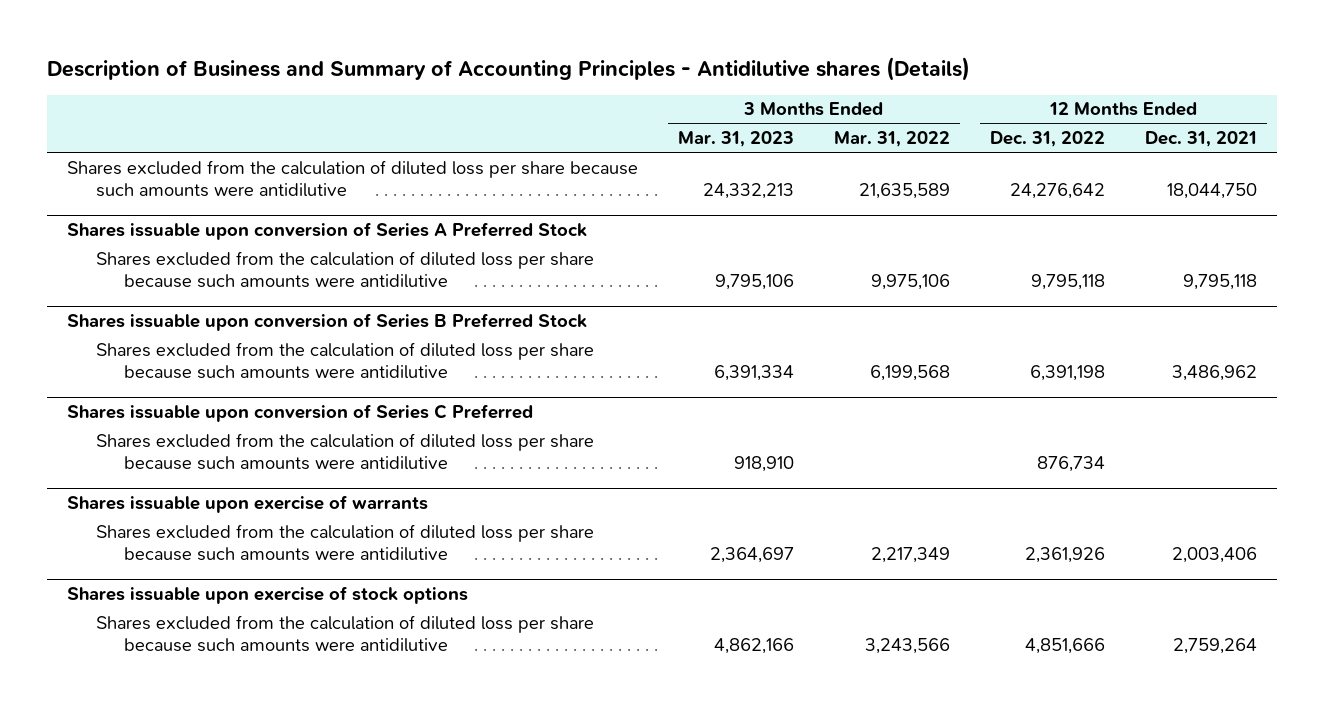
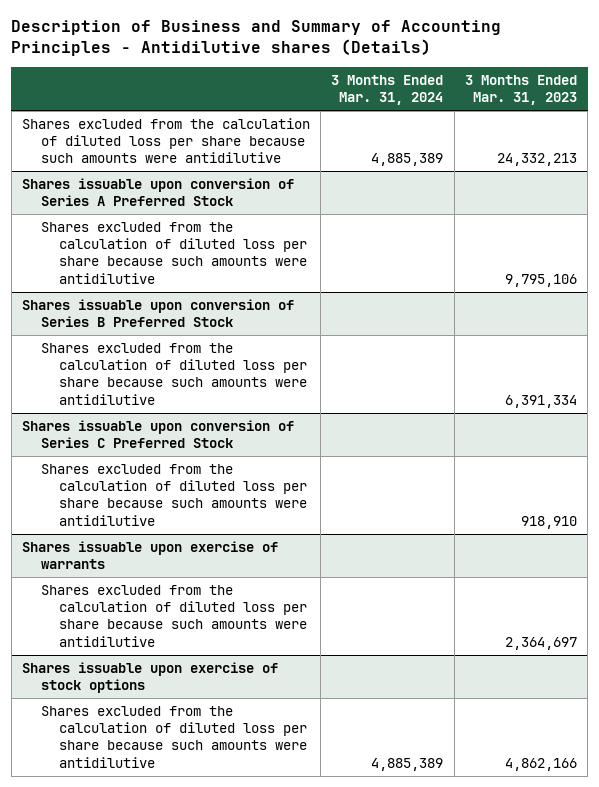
- | 3 Months Ended Mar. 31, 2023 | 3 Months Ended Mar. 31, 2022 | 12 Months Ended Dec. 31, 2022 | 12 Months Ended Dec. 31, 2021
+ | 3 Months Ended Mar. 31, 2024 | 3 Months Ended Mar. 31, 2023
- Shares issuable upon conversion of Series C Preferred
+ Shares issuable upon conversion of Series C Preferred Stock

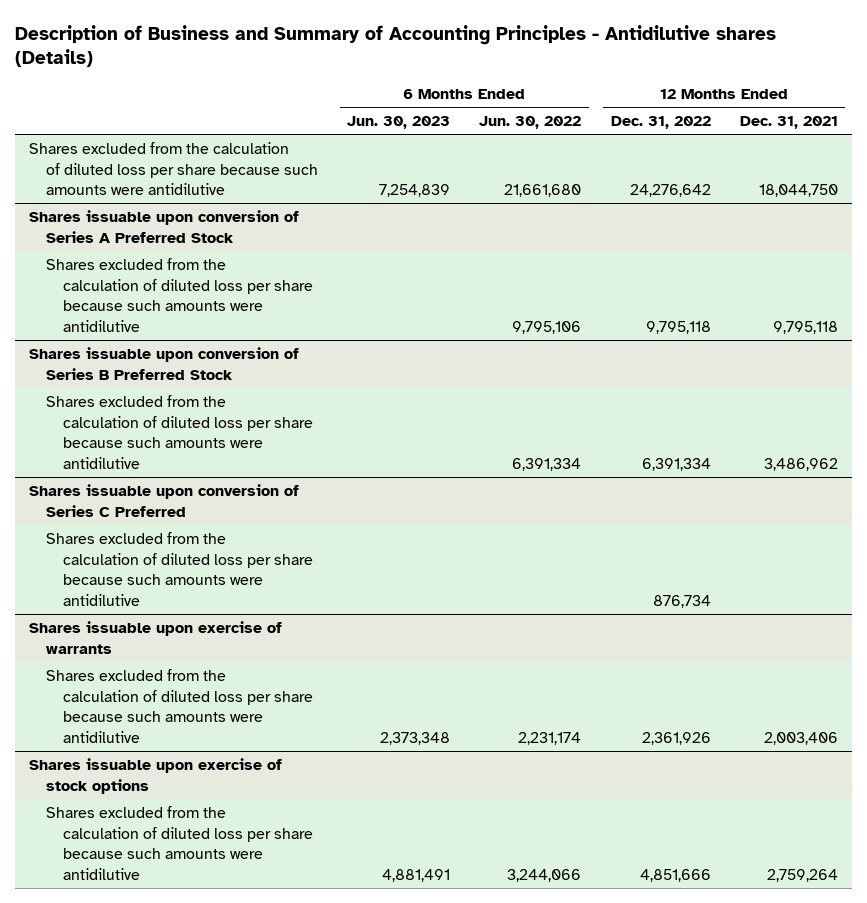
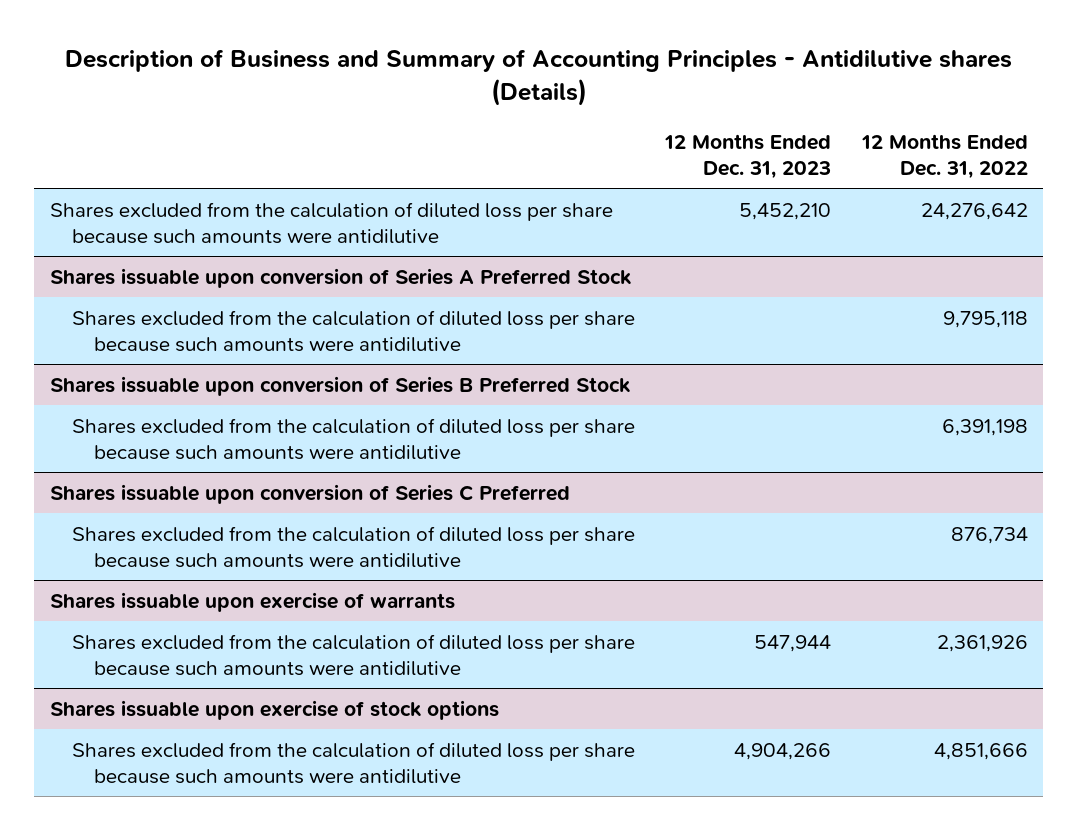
- | 6 Months Ended Jun. 30, 2023 | 6 Months Ended Jun. 30, 2022 | 12 Months Ended Dec. 31, 2022 | 12 Months Ended Dec. 31, 2021
+ | 12 Months Ended Dec. 31, 2023 | 12 Months Ended Dec. 31, 2022
@ Shares issuable upon conversion of Series B Preferred Stock
- Shares excluded from the calculation of diluted loss per share because such amounts were antidilutive | | 6,391,334 | 6,391,334 | 3,486,962
+ Shares excluded from the calculation of diluted loss per share because such amounts were antidilutive | | 6,391,198

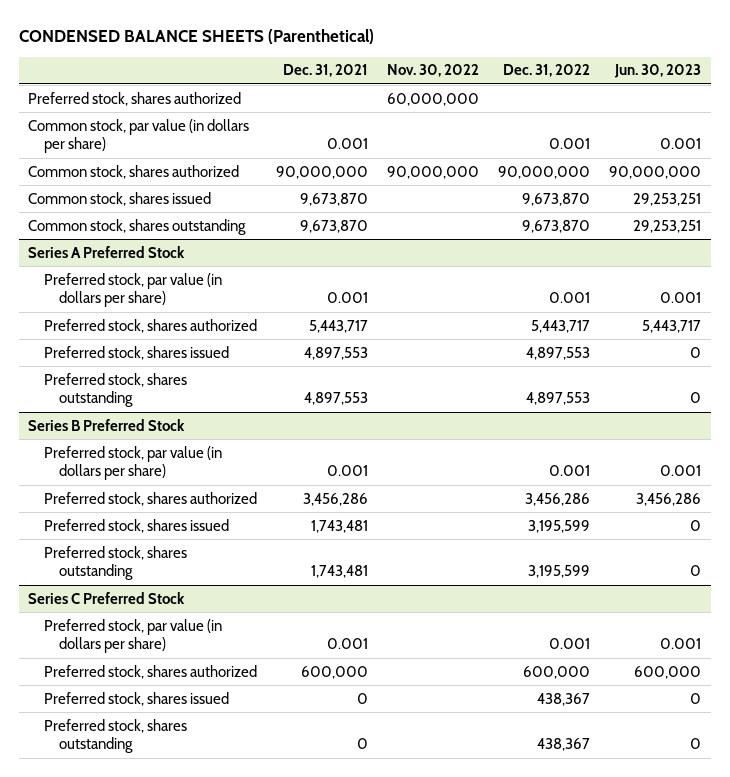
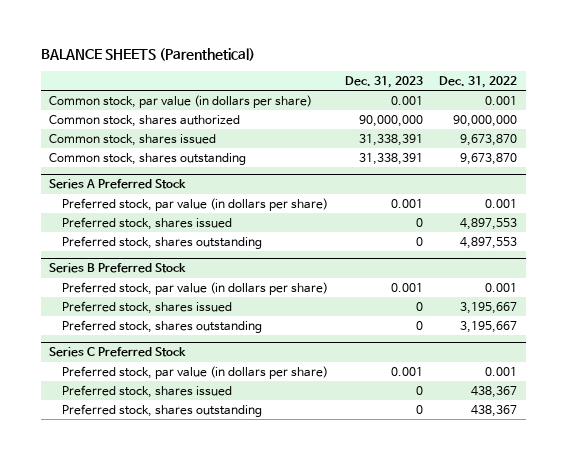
- CONDENSED BALANCE SHEETS (Parenthetical)
+ BALANCE SHEETS (Parenthetical)
- | Dec. 31, 2021 | Nov. 30, 2022 | Dec. 31, 2022 | Jun. 30, 2023
+ | Dec. 31, 2023 | Dec. 31, 2022
- Preferred stock, shares authorized | | 60,000,000 | |
@ Series A Preferred Stock
- Preferred stock, shares authorized | 5,443,717 | | 5,443,717 | 5,443,717
@ Series B Preferred Stock
- Preferred stock, shares authorized | 3,456,286 | | 3,456,286 | 3,456,286
- Preferred stock, shares issued | 1,743,481 | | 3,195,599 | 0
- Preferred stock, shares outstanding | 1,743,481 | | 3,195,599 | 0
+ Preferred stock, shares issued | 0 | 3,195,667
+ Preferred stock, shares outstanding | 0 | 3,195,667
@ Series C Preferred Stock
- Preferred stock, shares authorized | 600,000 | | 600,000 | 600,000

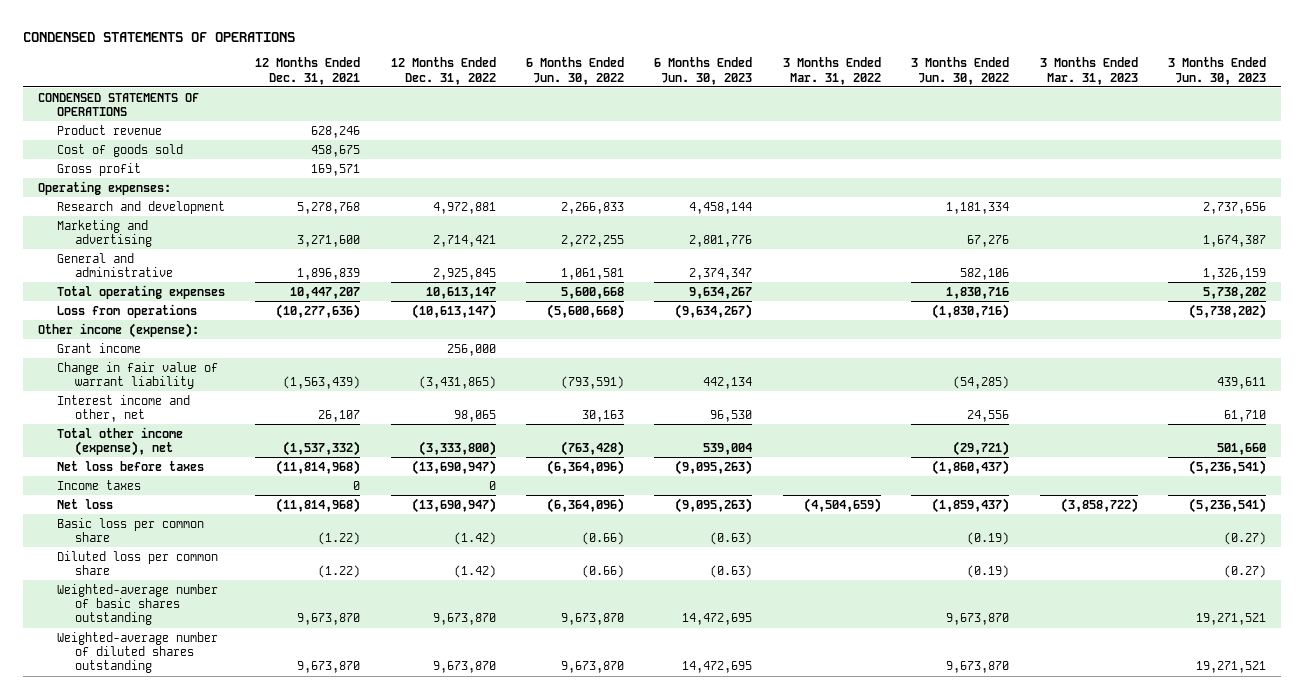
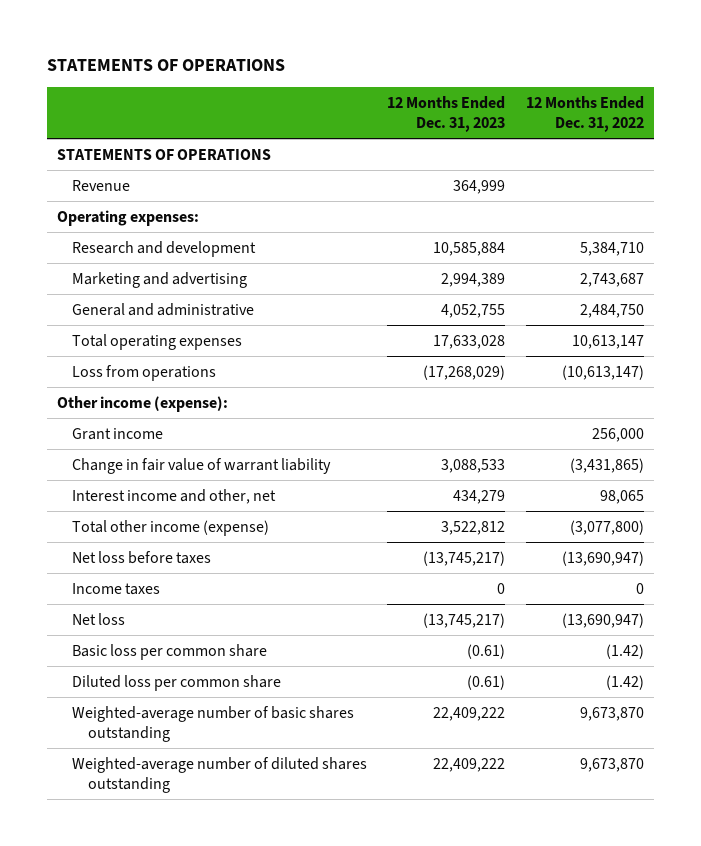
- CONDENSED STATEMENTS OF OPERATIONS
+ STATEMENTS OF OPERATIONS
- | 12 Months Ended Dec. 31, 2021 | 12 Months Ended Dec. 31, 2022 | 6 Months Ended Jun. 30, 2022 | 6 Months Ended Jun. 30, 2023 | 3 Months Ended Mar. 31, 2022 | 3 Months Ended Jun. 30, 2022 | 3 Months Ended Mar. 31, 2023 | 3 Months Ended Jun. 30, 2023
+ | 12 Months Ended Dec. 31, 2023 | 12 Months Ended Dec. 31, 2022
- CONDENSED STATEMENTS OF OPERATIONS
- Product revenue | 628,246 | | | | | | |
- Cost of goods sold | 458,675 | | | | | | |
- Gross profit | 169,571 | | | | | | |
+ STATEMENTS OF OPERATIONS
+ Revenue | 364,999 |
- Research and development | 5,278,768 | 4,972,881 | 2,266,833 | 4,458,144 | | 1,181,334 | | 2,737,656
- Marketing and advertising | 3,271,600 | 2,714,421 | 2,272,255 | 2,801,776 | | 67,276 | | 1,674,387
- General and administrative | 1,896,839 | 2,925,845 | 1,061,581 | 2,374,347 | | 582,106 | | 1,326,159
+ Research and development | 10,585,884 | 5,384,710
+ Marketing and advertising | 2,994,389 | 2,743,687
+ General and administrative | 4,052,755 | 2,484,750
- Total other income (expense), net | (1,537,332) | (3,333,800) | (763,428) | 539,004 | | (29,721) | | 501,660
+ Total other income (expense) | 3,522,812 | (3,077,800)

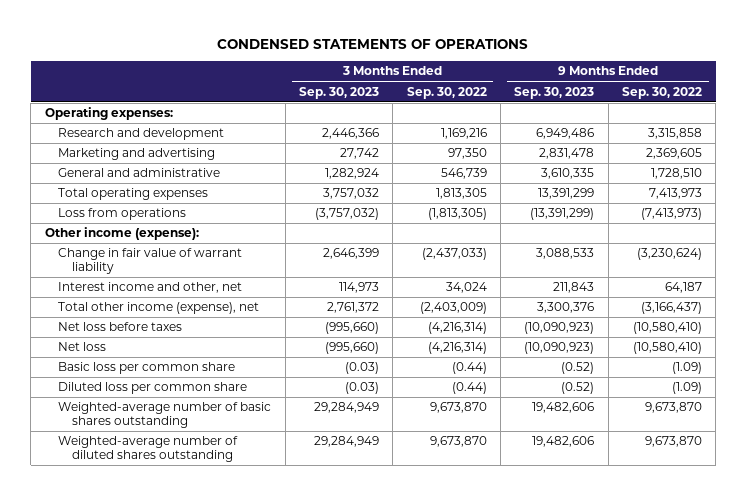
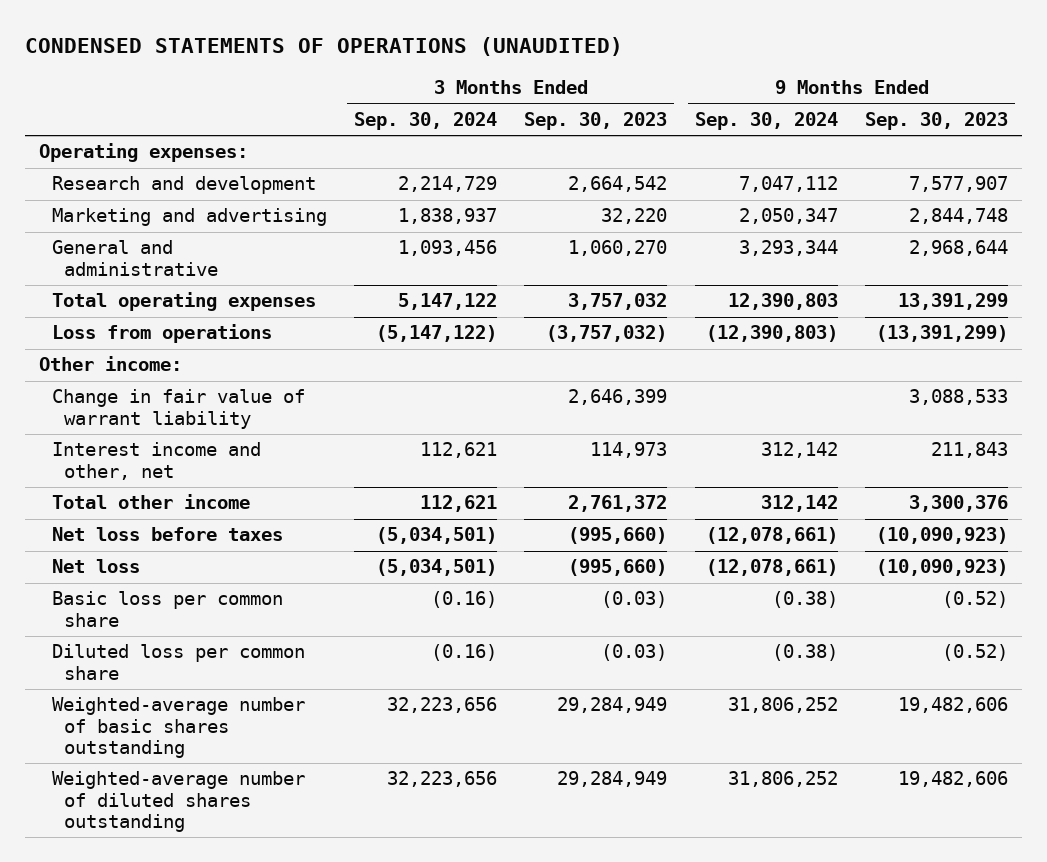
- CONDENSED STATEMENTS OF OPERATIONS
+ CONDENSED STATEMENTS OF OPERATIONS (UNAUDITED)
- | 3 Months Ended Sep. 30, 2023 | 3 Months Ended Sep. 30, 2022 | 9 Months Ended Sep. 30, 2023 | 9 Months Ended Sep. 30, 2022
+ | 3 Months Ended Sep. 30, 2024 | 3 Months Ended Sep. 30, 2023 | 9 Months Ended Sep. 30, 2024 | 9 Months Ended Sep. 30, 2023
- Research and development | 2,446,366 | 1,169,216 | 6,949,486 | 3,315,858
- Marketing and advertising | 27,742 | 97,350 | 2,831,478 | 2,369,605
- General and administrative | 1,282,924 | 546,739 | 3,610,335 | 1,728,510
+ Research and development | 2,214,729 | 2,664,542 | 7,047,112 | 7,577,907
+ Marketing and advertising | 1,838,937 | 32,220 | 2,050,347 | 2,844,748
+ General and administrative | 1,093,456 | 1,060,270 | 3,293,344 | 2,968,644
- Other income (expense):
+ Other income:
- Total other income (expense), net | 2,761,372 | (2,403,009) | 3,300,376 | (3,166,437)
+ Total other income | 112,621 | 2,761,372 | 312,142 | 3,300,376

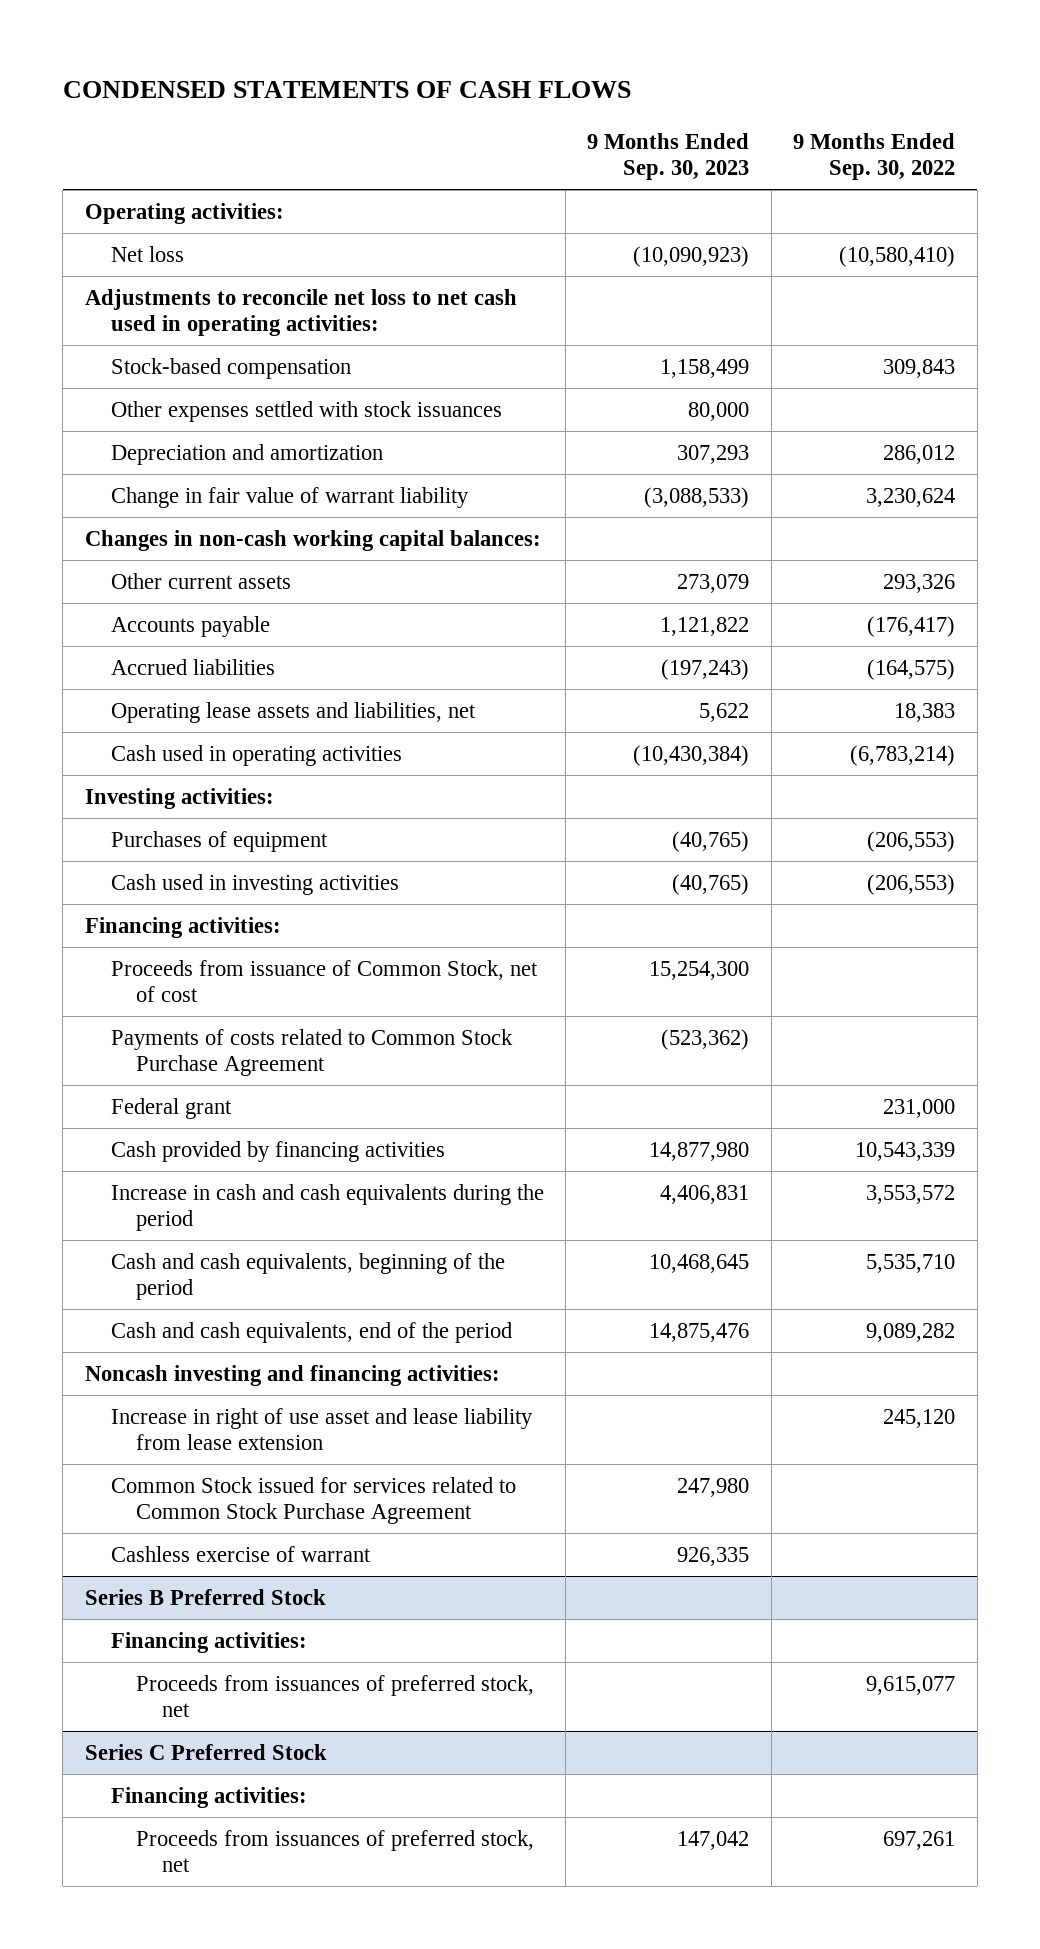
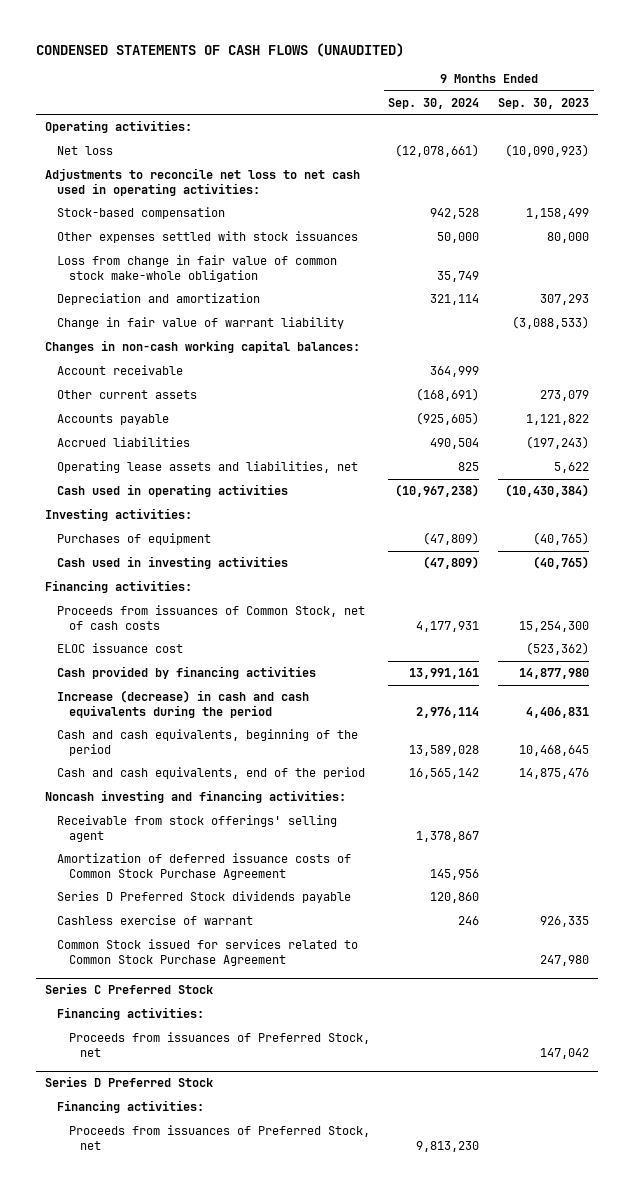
- CONDENSED STATEMENTS OF CASH FLOWS
+ CONDENSED STATEMENTS OF CASH FLOWS (UNAUDITED)
- | 9 Months Ended Sep. 30, 2023 | 9 Months Ended Sep. 30, 2022
+ | 9 Months Ended Sep. 30, 2024 | 9 Months Ended Sep. 30, 2023
+ Loss from change in fair value of common stock make-whole obligation | 35,749 |
+ Account receivable | 364,999 |
- Proceeds from issuance of Common Stock, net of cost | 15,254,300 |
- Payments of costs related to Common Stock Purchase Agreement | (523,362) |
- Federal grant | | 231,000
+ Proceeds from issuances of Common Stock, net of cash costs | 4,177,931 | 15,254,300
+ ELOC issuance cost | | (523,362)
- Increase in cash and cash equivalents during the period | 4,406,831 | 3,553,572
+ Increase (decrease) in cash and cash equivalents during the period | 2,976,114 | 4,406,831
- Increase in right of use asset and lease liability from lease extension | | 245,120
+ Receivable from stock offerings' selling agent | 1,378,867 |
+ Amortization of deferred issuance costs of Common Stock Purchase Agreement | 145,956 |
+ Series D Preferred Stock dividends payable | 120,860 |
- Series B Preferred Stock
- Financing activities:
- Proceeds from issuances of preferred stock, net | | 9,615,077
moved down: Common Stock issued for services related to Common Stock Purchase Agreement | | 247,980
@ Series C Preferred Stock
- Proceeds from issuances of preferred stock, net | 147,042 | 697,261
+ Proceeds from issuances of Preferred Stock, net | | 147,042
+ Series D Preferred Stock
+ Financing activities:
+ Proceeds from issuances of Preferred Stock, net | 9,813,230 |

